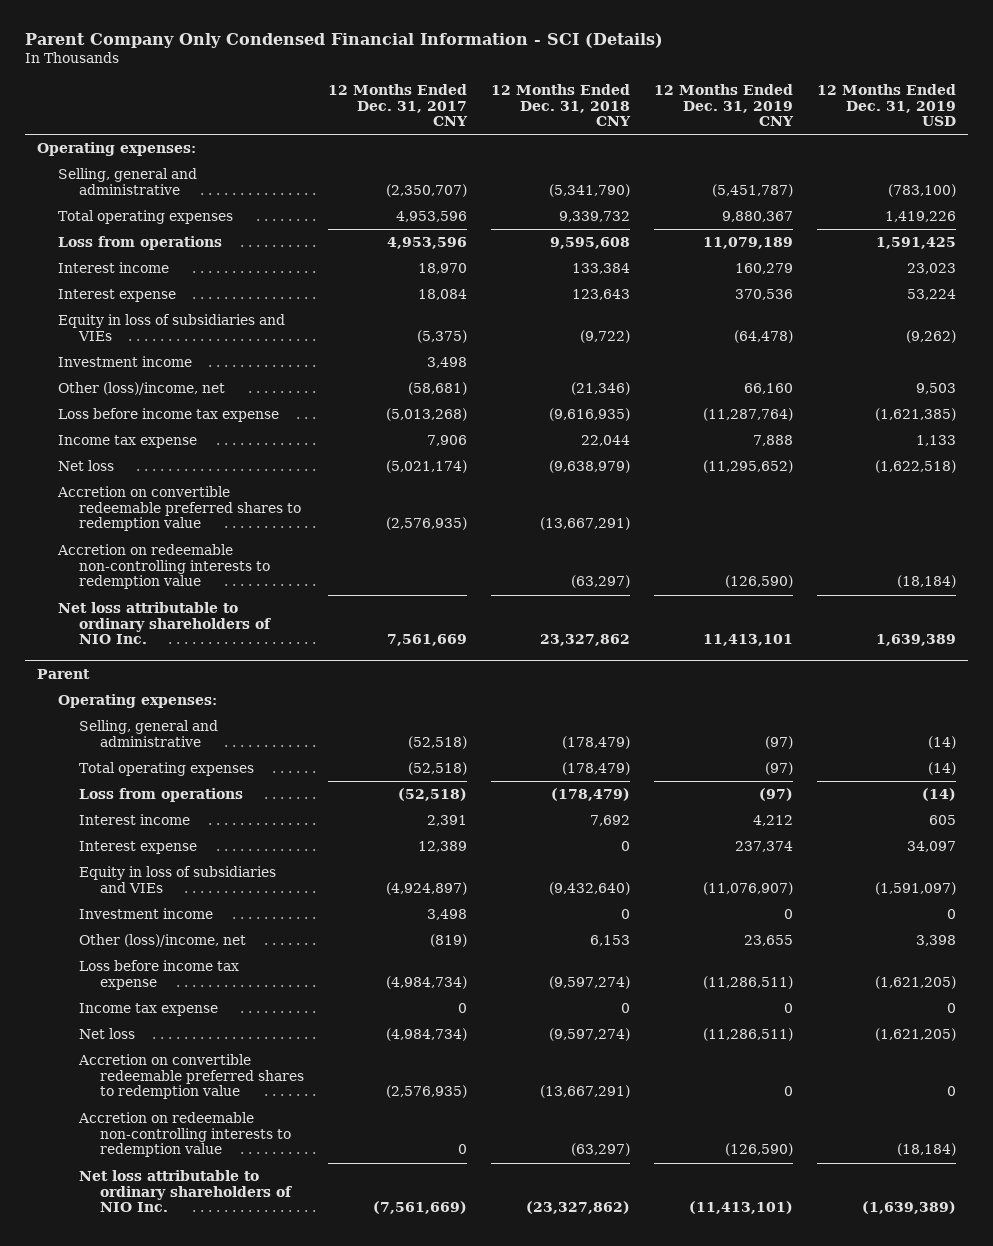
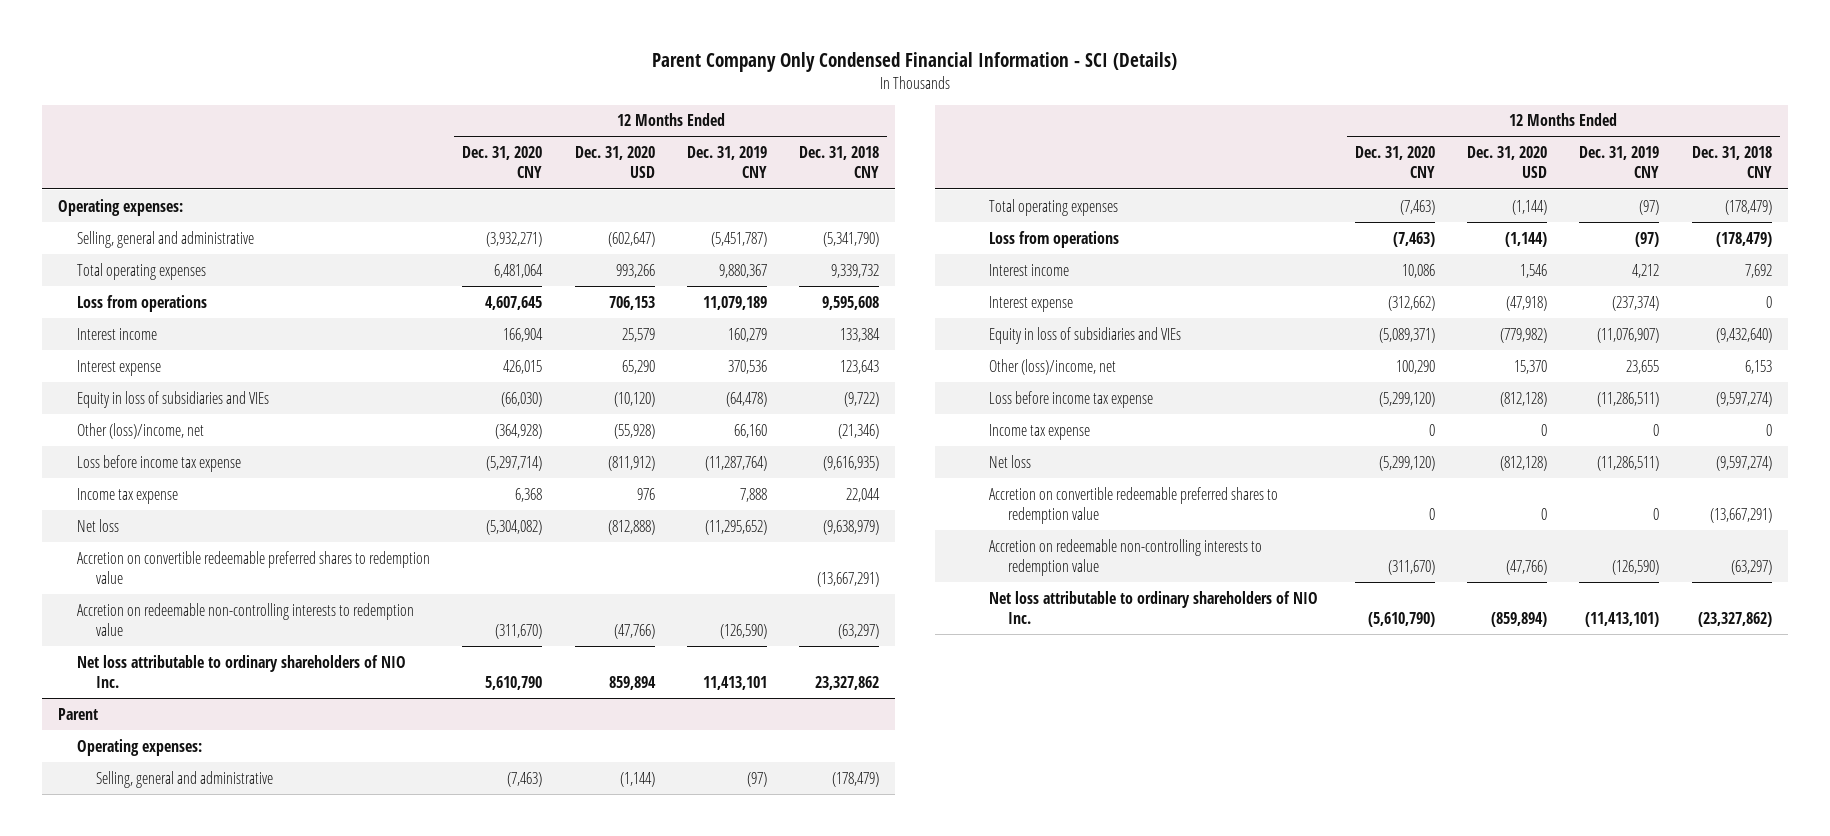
- | 12 Months Ended Dec. 31, 2017 CNY | 12 Months Ended Dec. 31, 2018 CNY | 12 Months Ended Dec. 31, 2019 CNY | 12 Months Ended Dec. 31, 2019 USD
+ | 12 Months Ended Dec. 31, 2020 CNY | 12 Months Ended Dec. 31, 2020 USD | 12 Months Ended Dec. 31, 2019 CNY | 12 Months Ended Dec. 31, 2018 CNY
- Investment income | 3,498 | | |
@ Parent
- Interest expense | 12,389 | 0 | 237,374 | 34,097
+ Interest expense | (312,662) | (47,918) | (237,374) | 0
- Investment income | 3,498 | 0 | 0 | 0

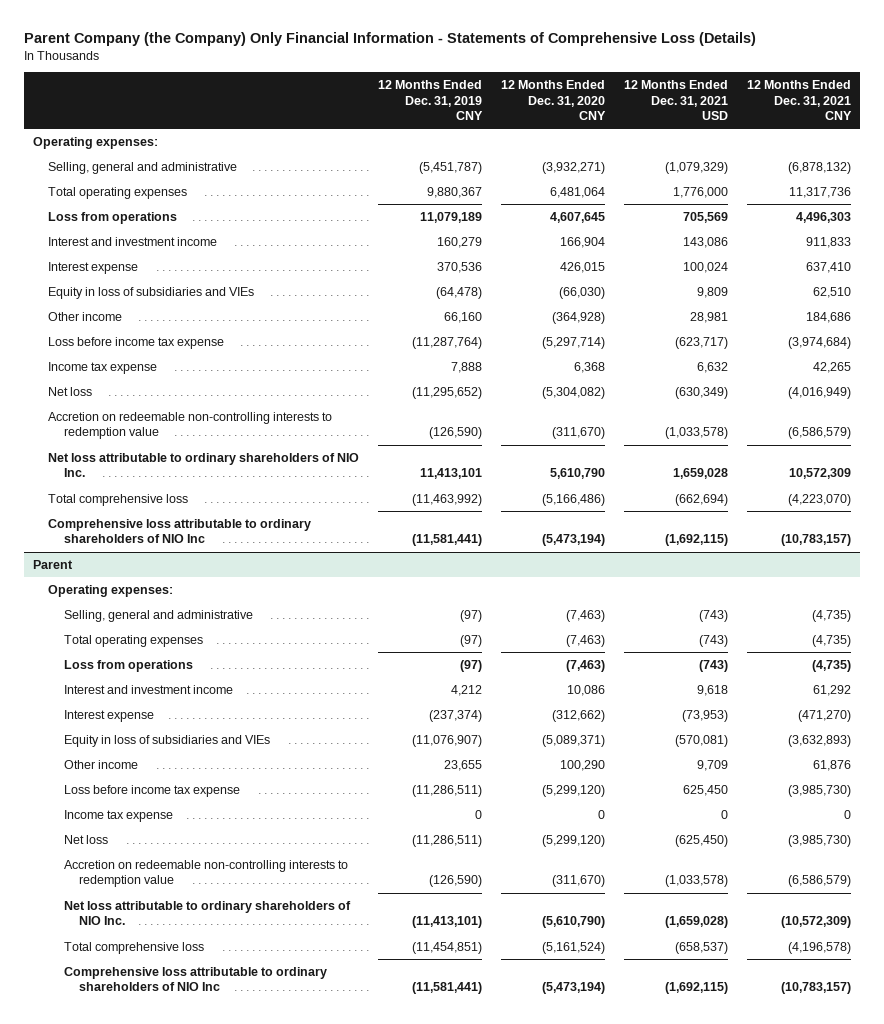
- Parent Company Only Condensed Financial Information - SCI (Details)
+ Parent Company (the Company) Only Financial Information - Statements of Comprehensive Loss (Details)
- | 12 Months Ended Dec. 31, 2020 CNY | 12 Months Ended Dec. 31, 2020 USD | 12 Months Ended Dec. 31, 2019 CNY | 12 Months Ended Dec. 31, 2018 CNY
+ | 12 Months Ended Dec. 31, 2019 CNY | 12 Months Ended Dec. 31, 2020 CNY | 12 Months Ended Dec. 31, 2021 USD | 12 Months Ended Dec. 31, 2021 CNY
- Interest income | 166,904 | 25,579 | 160,279 | 133,384
+ Interest and investment income | 160,279 | 166,904 | 143,086 | 911,833
- Other (loss)/income, net | (364,928) | (55,928) | 66,160 | (21,346)
+ Other income | 66,160 | (364,928) | 28,981 | 184,686
- Accretion on convertible redeemable preferred shares to redemption value | | | | (13,667,291)
+ Total comprehensive loss | (11,463,992) | (5,166,486) | (662,694) | (4,223,070)
+ Comprehensive loss attributable to ordinary shareholders of NIO Inc | (11,581,441) | (5,473,194) | (1,692,115) | (10,783,157)
@ Parent
- Interest income | 10,086 | 1,546 | 4,212 | 7,692
+ Interest and investment income | 4,212 | 10,086 | 9,618 | 61,292
- Other (loss)/income, net | 100,290 | 15,370 | 23,655 | 6,153
+ Other income | 23,655 | 100,290 | 9,709 | 61,876
- Accretion on convertible redeemable preferred shares to redemption value | 0 | 0 | 0 | (13,667,291)
+ Total comprehensive loss | (11,454,851) | (5,161,524) | (658,537) | (4,196,578)
+ Comprehensive loss attributable to ordinary shareholders of NIO Inc | (11,581,441) | (5,473,194) | (1,692,115) | (10,783,157)

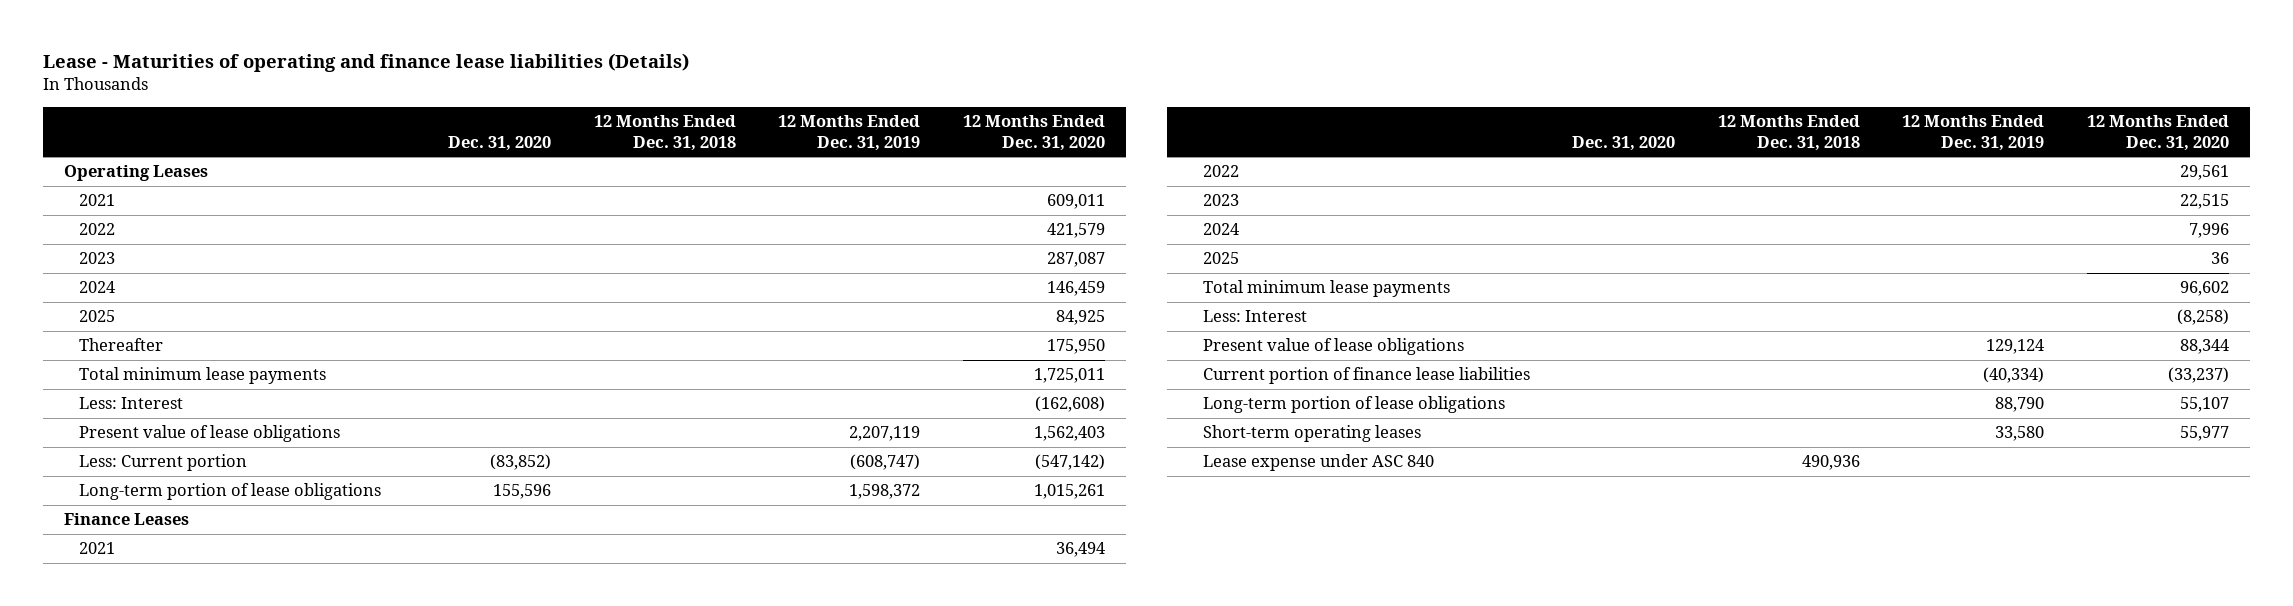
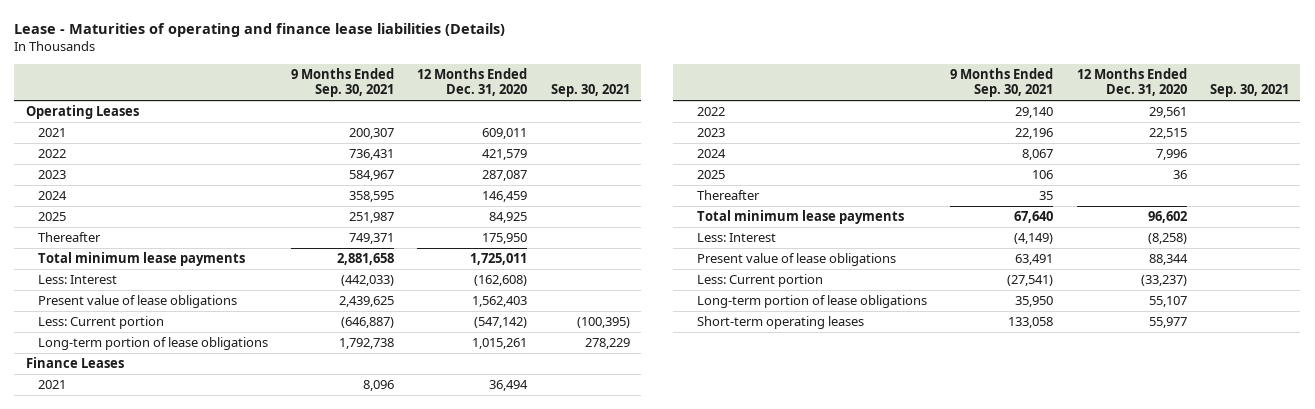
- | Dec. 31, 2020 | 12 Months Ended Dec. 31, 2018 | 12 Months Ended Dec. 31, 2019 | 12 Months Ended Dec. 31, 2020
+ | 9 Months Ended Sep. 30, 2021 | 12 Months Ended Dec. 31, 2020 | Sep. 30, 2021
+ Thereafter | 35 | |
- Current portion of finance lease liabilities | | | (40,334) | (33,237)
+ Less: Current portion | (27,541) | (33,237) |
- Lease expense under ASC 840 | | 490,936 | |

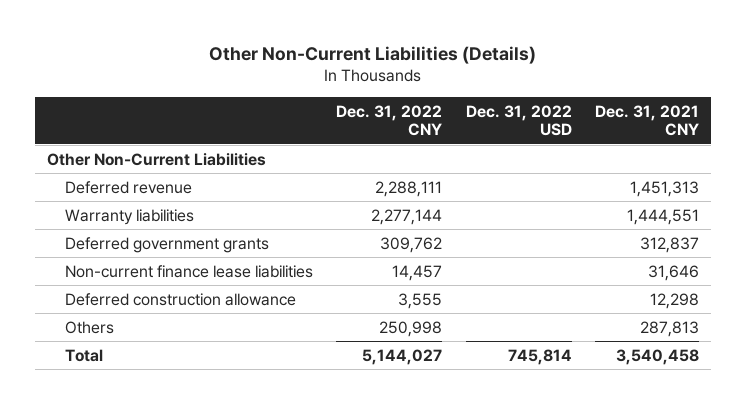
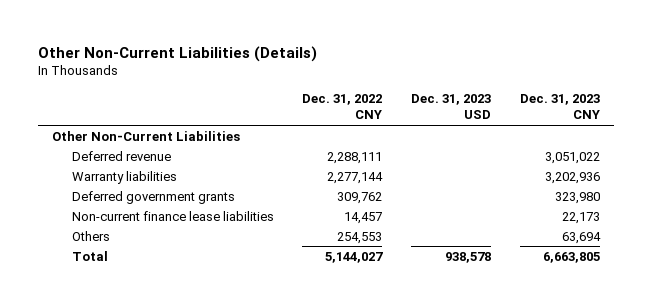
- | Dec. 31, 2022 CNY | Dec. 31, 2022 USD | Dec. 31, 2021 CNY
+ | Dec. 31, 2022 CNY | Dec. 31, 2023 USD | Dec. 31, 2023 CNY
- Deferred construction allowance | 3,555 | | 12,298
- Others | 250,998 | | 287,813
+ Others | 254,553 | | 63,694

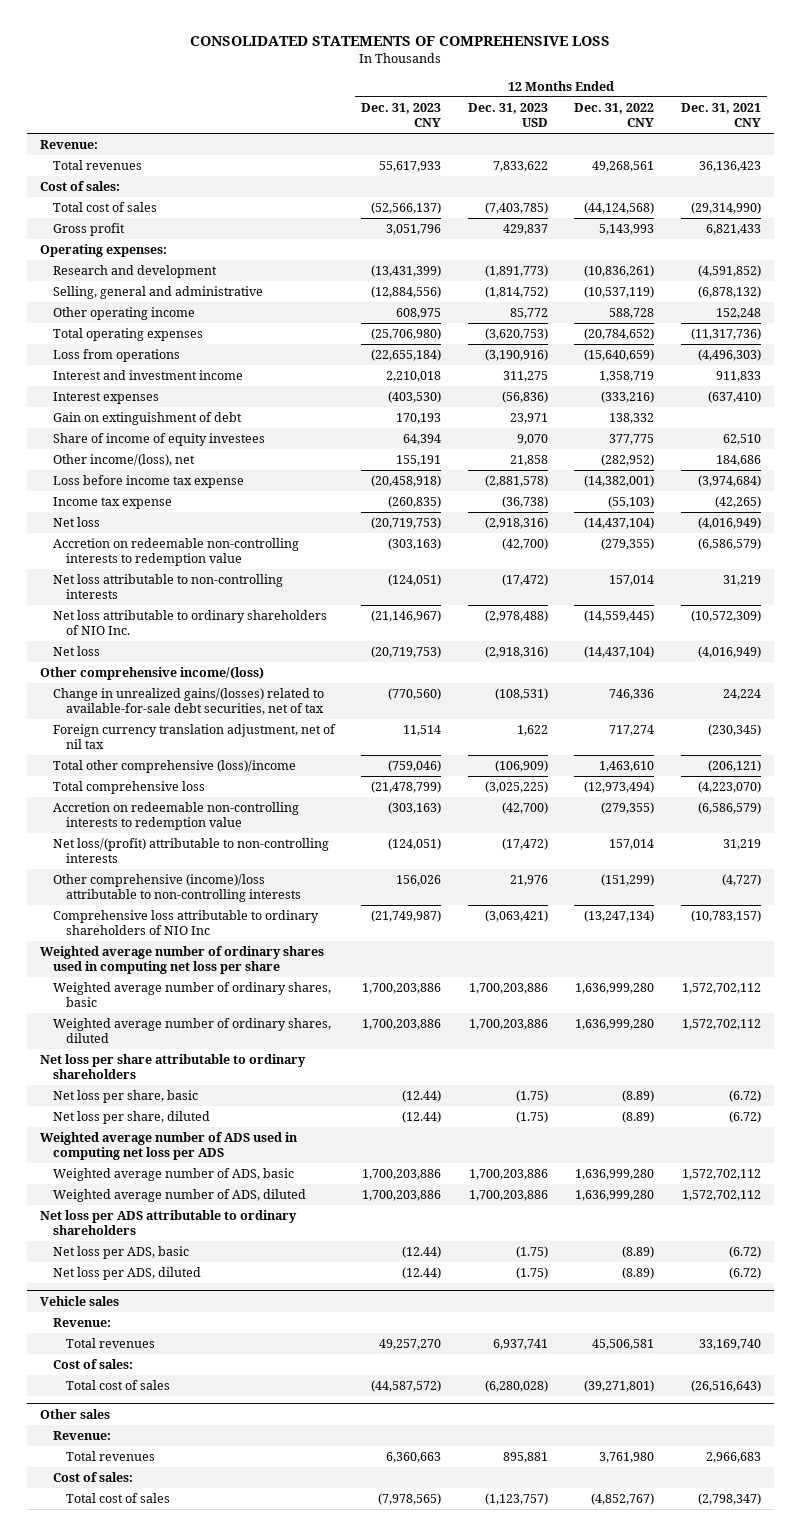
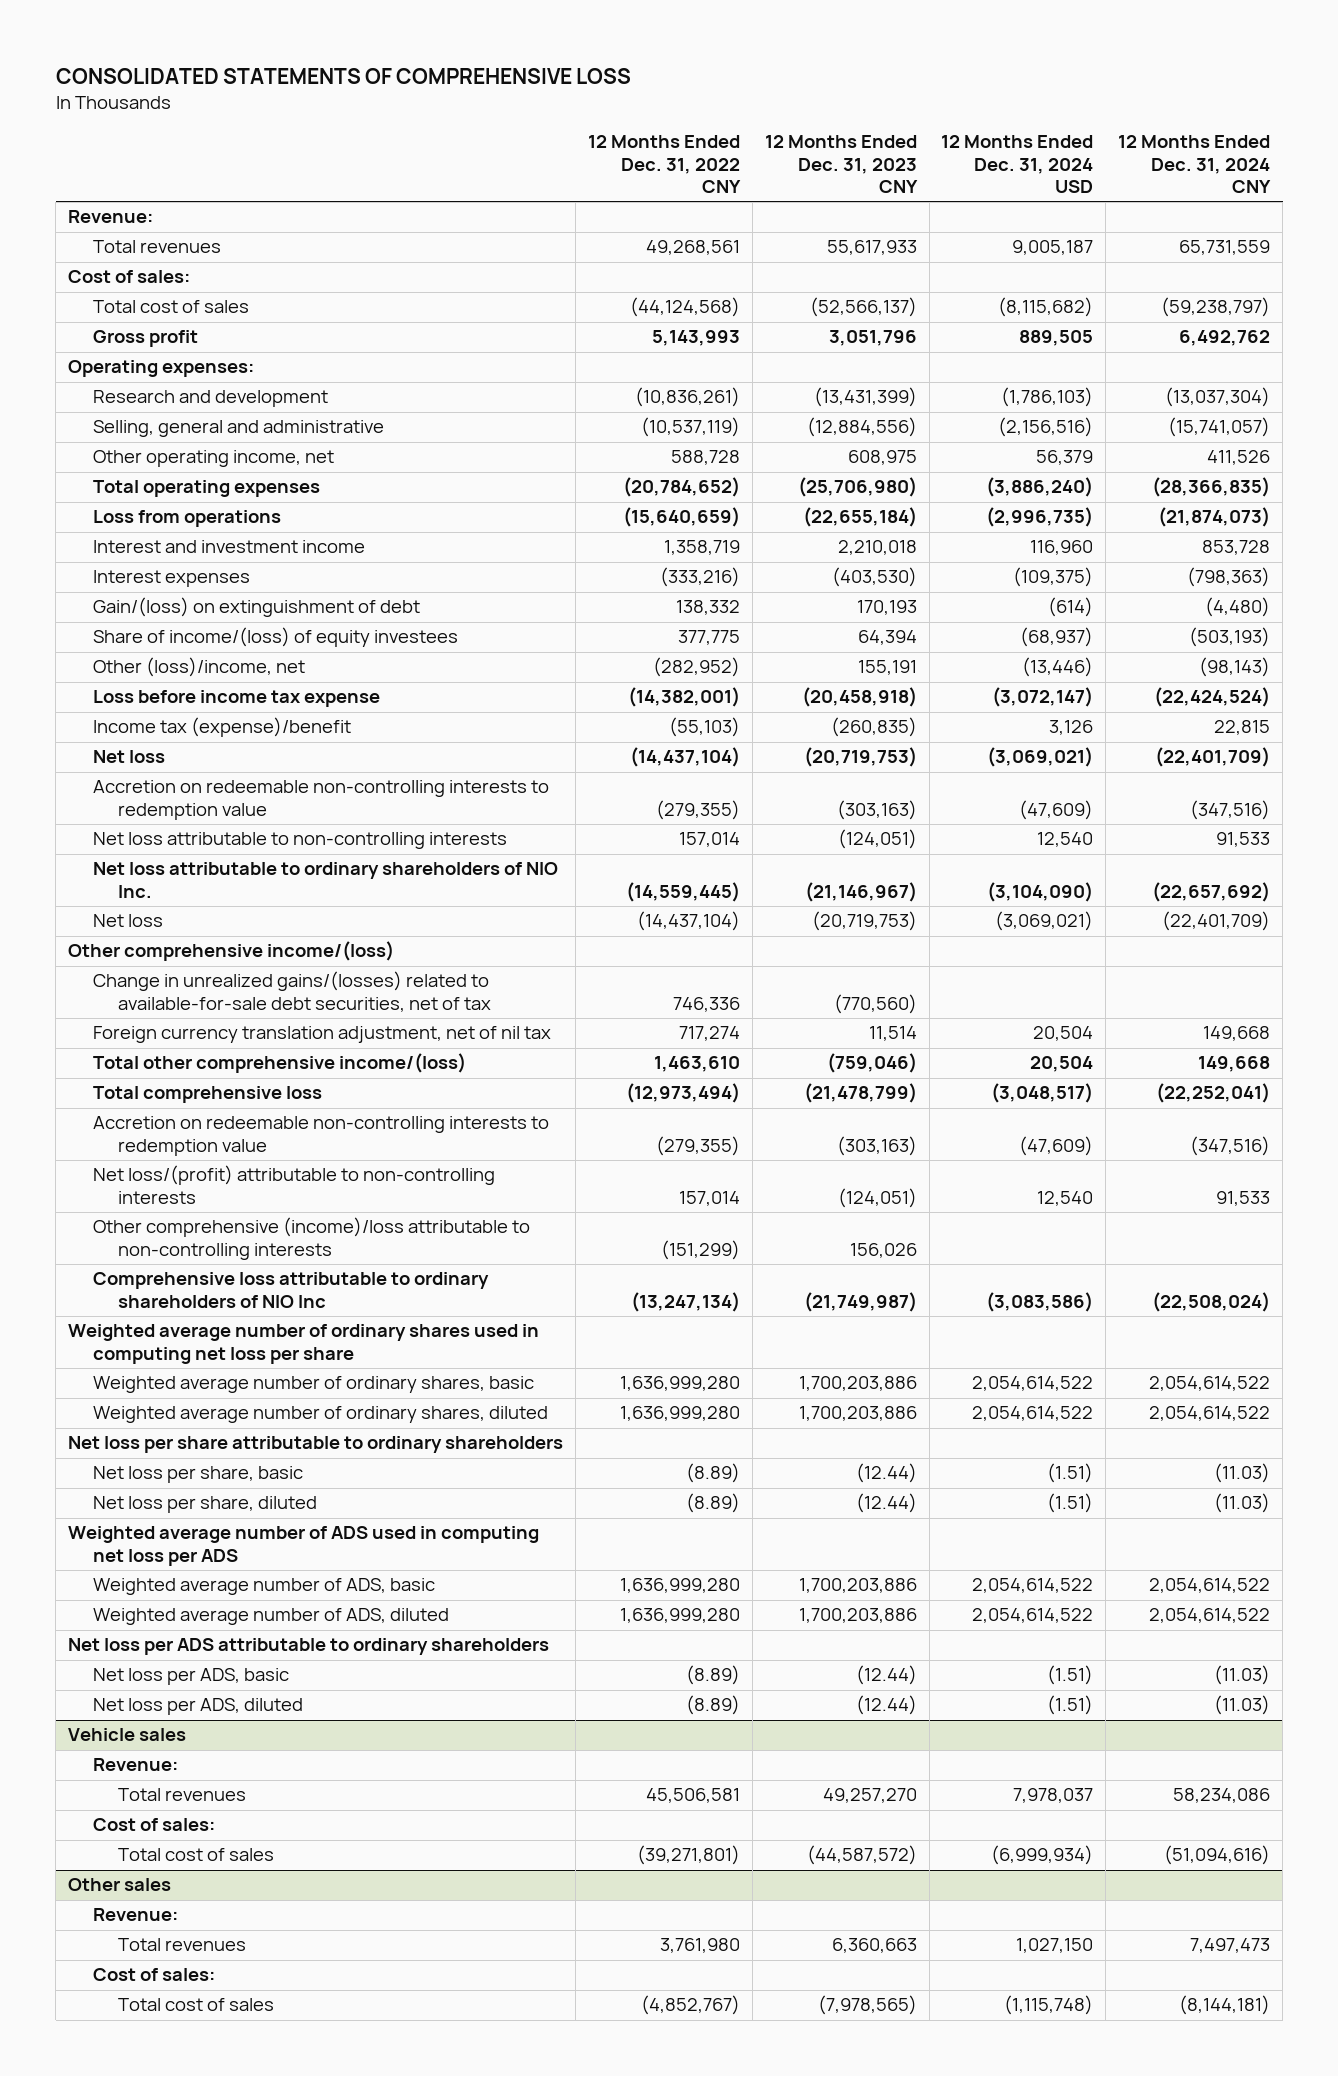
- | 12 Months Ended Dec. 31, 2023 CNY | 12 Months Ended Dec. 31, 2023 USD | 12 Months Ended Dec. 31, 2022 CNY | 12 Months Ended Dec. 31, 2021 CNY
+ | 12 Months Ended Dec. 31, 2022 CNY | 12 Months Ended Dec. 31, 2023 CNY | 12 Months Ended Dec. 31, 2024 USD | 12 Months Ended Dec. 31, 2024 CNY
- Other operating income | 608,975 | 85,772 | 588,728 | 152,248
+ Other operating income, net | 588,728 | 608,975 | 56,379 | 411,526
- Gain on extinguishment of debt | 170,193 | 23,971 | 138,332 |
- Share of income of equity investees | 64,394 | 9,070 | 377,775 | 62,510
- Other income/(loss), net | 155,191 | 21,858 | (282,952) | 184,686
+ Gain/(loss) on extinguishment of debt | 138,332 | 170,193 | (614) | (4,480)
+ Share of income/(loss) of equity investees | 377,775 | 64,394 | (68,937) | (503,193)
+ Other (loss)/income, net | (282,952) | 155,191 | (13,446) | (98,143)
- Income tax expense | (260,835) | (36,738) | (55,103) | (42,265)
+ Income tax (expense)/benefit | (55,103) | (260,835) | 3,126 | 22,815
- Total other comprehensive (loss)/income | (759,046) | (106,909) | 1,463,610 | (206,121)
+ Total other comprehensive income/(loss) | 1,463,610 | (759,046) | 20,504 | 149,668

